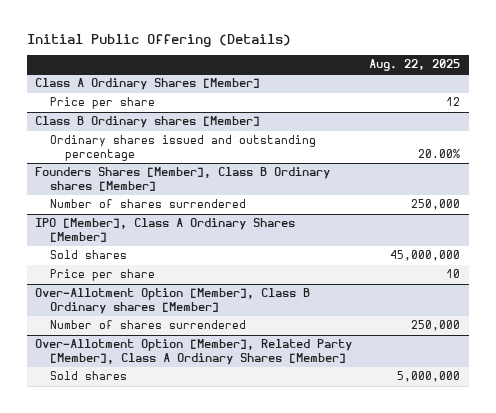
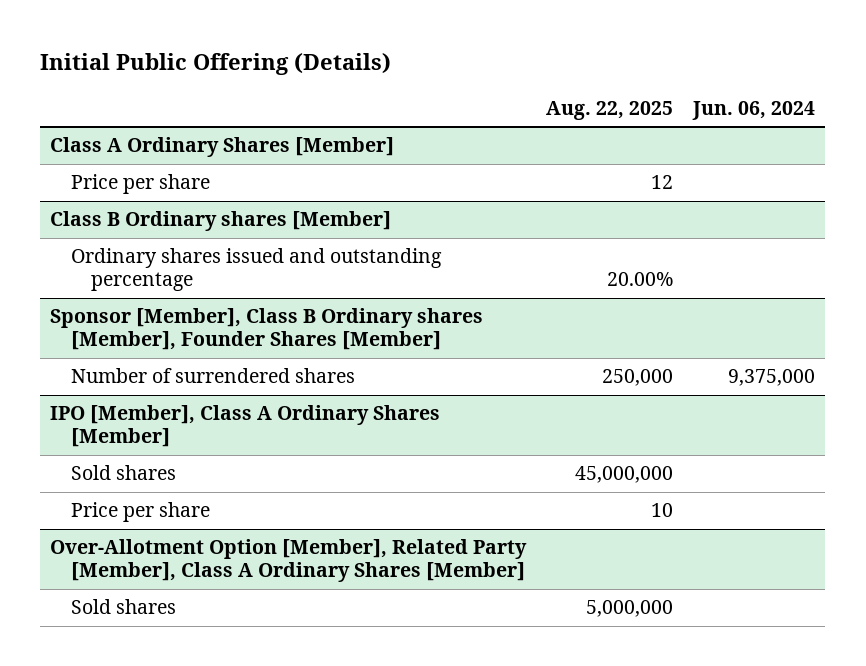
- | Aug. 22, 2025
+ | Aug. 22, 2025 | Jun. 06, 2024
- Founders Shares [Member], Class B Ordinary shares [Member]
- Number of shares surrendered | 250,000
+ Sponsor [Member], Class B Ordinary shares [Member], Founder Shares [Member]
+ Number of surrendered shares | 250,000 | 9,375,000
- Over-Allotment Option [Member], Class B Ordinary shares [Member]
- Number of shares surrendered | 250,000

